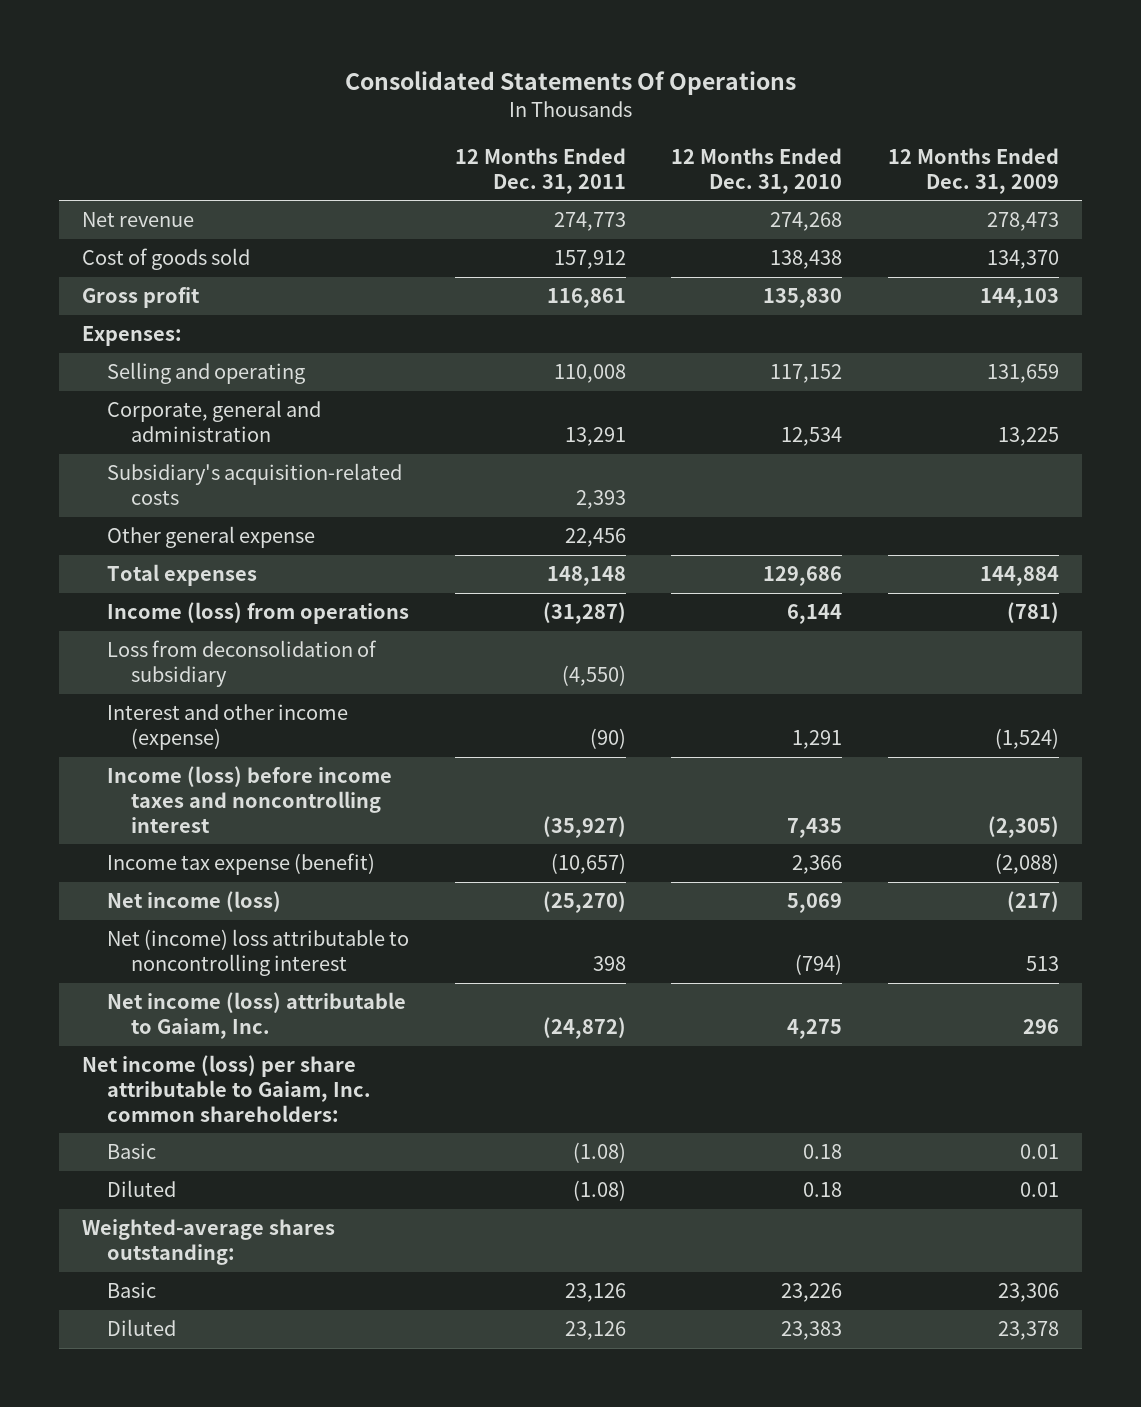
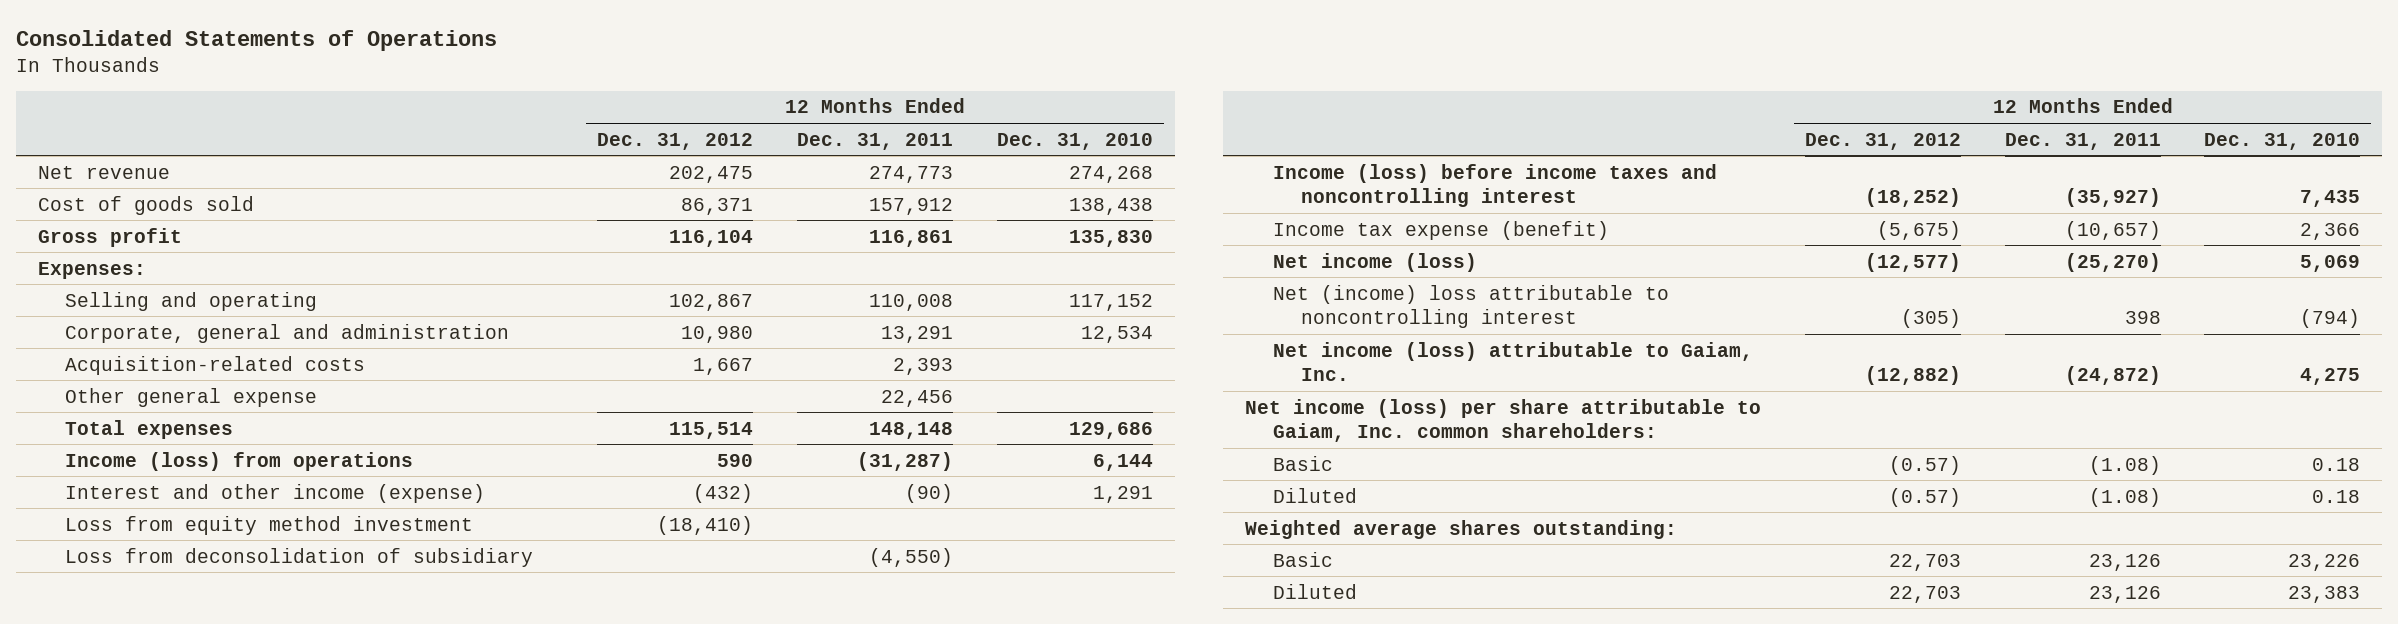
- Consolidated Statements Of Operations
+ Consolidated Statements of Operations
- | 12 Months Ended Dec. 31, 2011 | 12 Months Ended Dec. 31, 2010 | 12 Months Ended Dec. 31, 2009
+ | 12 Months Ended Dec. 31, 2012 | 12 Months Ended Dec. 31, 2011 | 12 Months Ended Dec. 31, 2010
- Subsidiary's acquisition-related costs | 2,393 | |
+ Acquisition-related costs | 1,667 | 2,393 |
+ Loss from equity method investment | (18,410) | |
moved down: Loss from deconsolidation of subsidiary | | (4,550) |
- Weighted-average shares outstanding:
+ Weighted average shares outstanding:

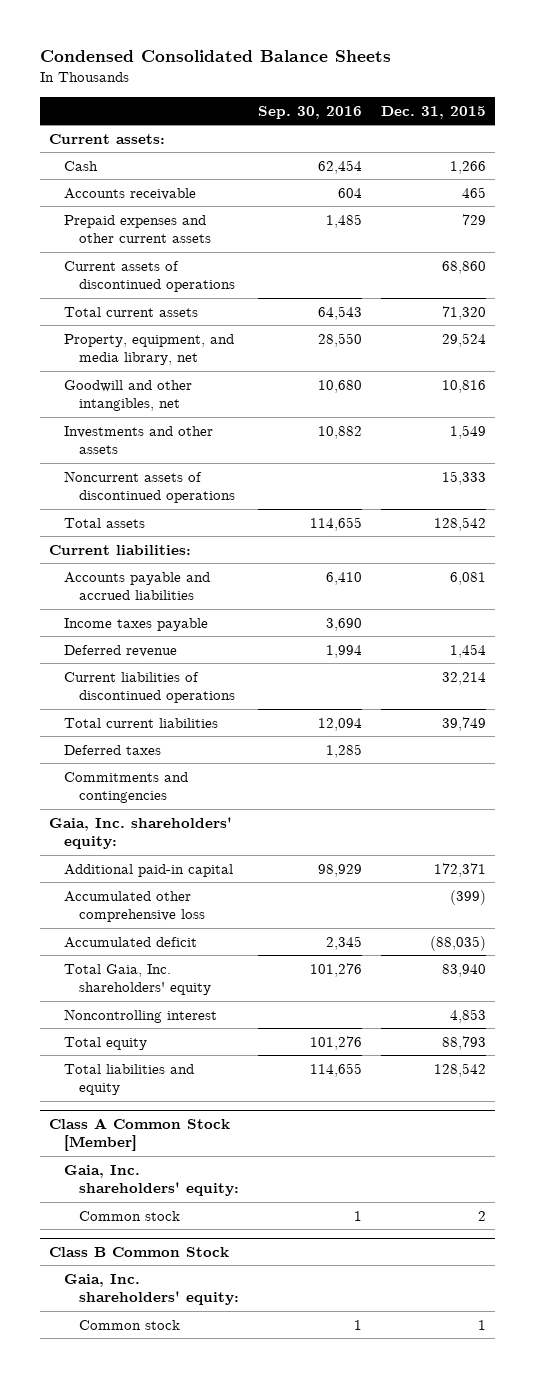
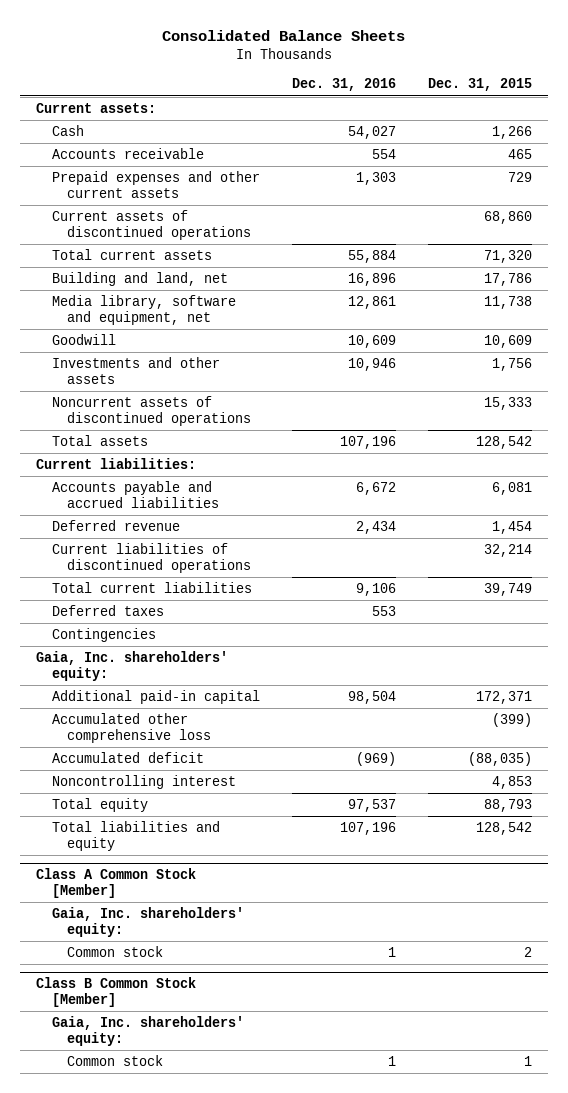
- Condensed Consolidated Balance Sheets
+ Consolidated Balance Sheets
- | Sep. 30, 2016 | Dec. 31, 2015
+ | Dec. 31, 2016 | Dec. 31, 2015
- Property, equipment, and media library, net | 28,550 | 29,524
- Goodwill and other intangibles, net | 10,680 | 10,816
- Investments and other assets | 10,882 | 1,549
+ Building and land, net | 16,896 | 17,786
+ Media library, software and equipment, net | 12,861 | 11,738
+ Goodwill | 10,609 | 10,609
+ Investments and other assets | 10,946 | 1,756
- Income taxes payable | 3,690 |
- Commitments and contingencies
+ Contingencies
- Total Gaia, Inc. shareholders' equity | 101,276 | 83,940
- Class B Common Stock
+ Class B Common Stock [Member]

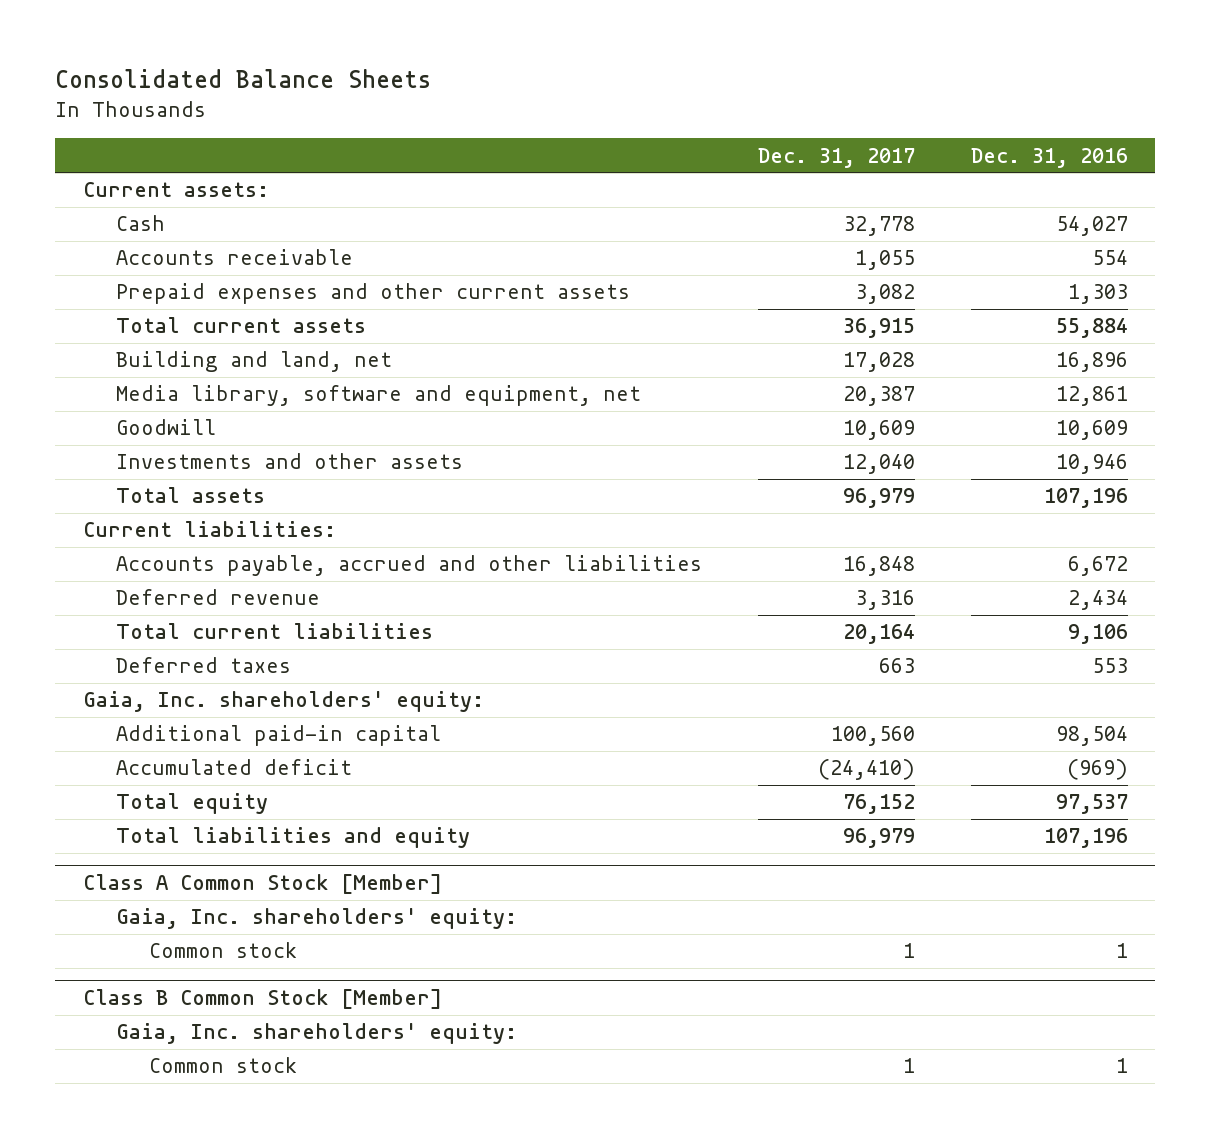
- | Dec. 31, 2016 | Dec. 31, 2015
+ | Dec. 31, 2017 | Dec. 31, 2016
- Current assets of discontinued operations | | 68,860
- Noncurrent assets of discontinued operations | | 15,333
- Accounts payable and accrued liabilities | 6,672 | 6,081
+ Accounts payable, accrued and other liabilities | 16,848 | 6,672
- Current liabilities of discontinued operations | | 32,214
- Contingencies
- Accumulated other comprehensive loss | | (399)
- Noncontrolling interest | | 4,853

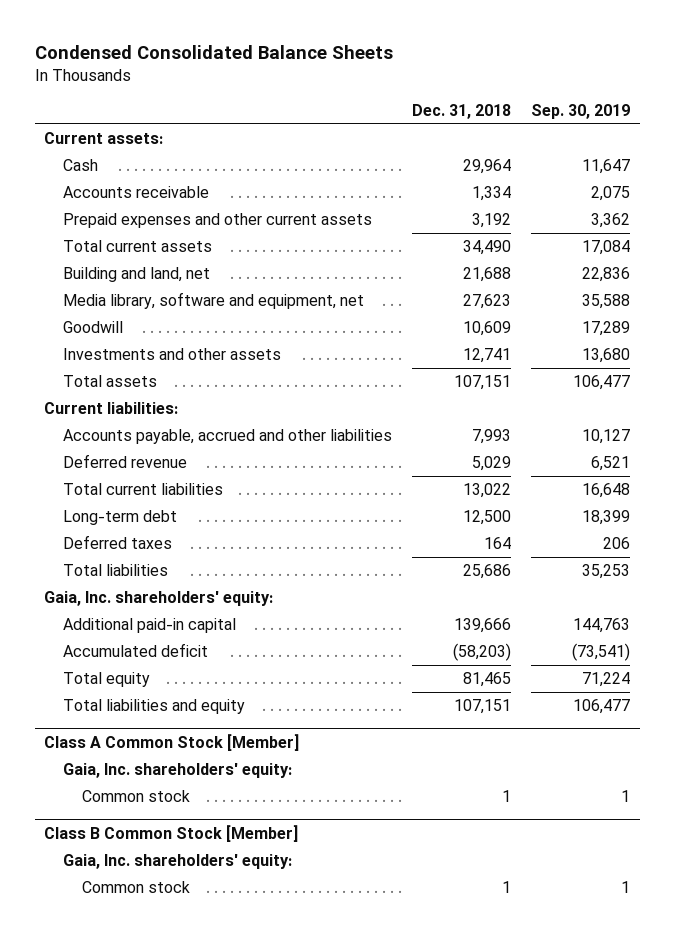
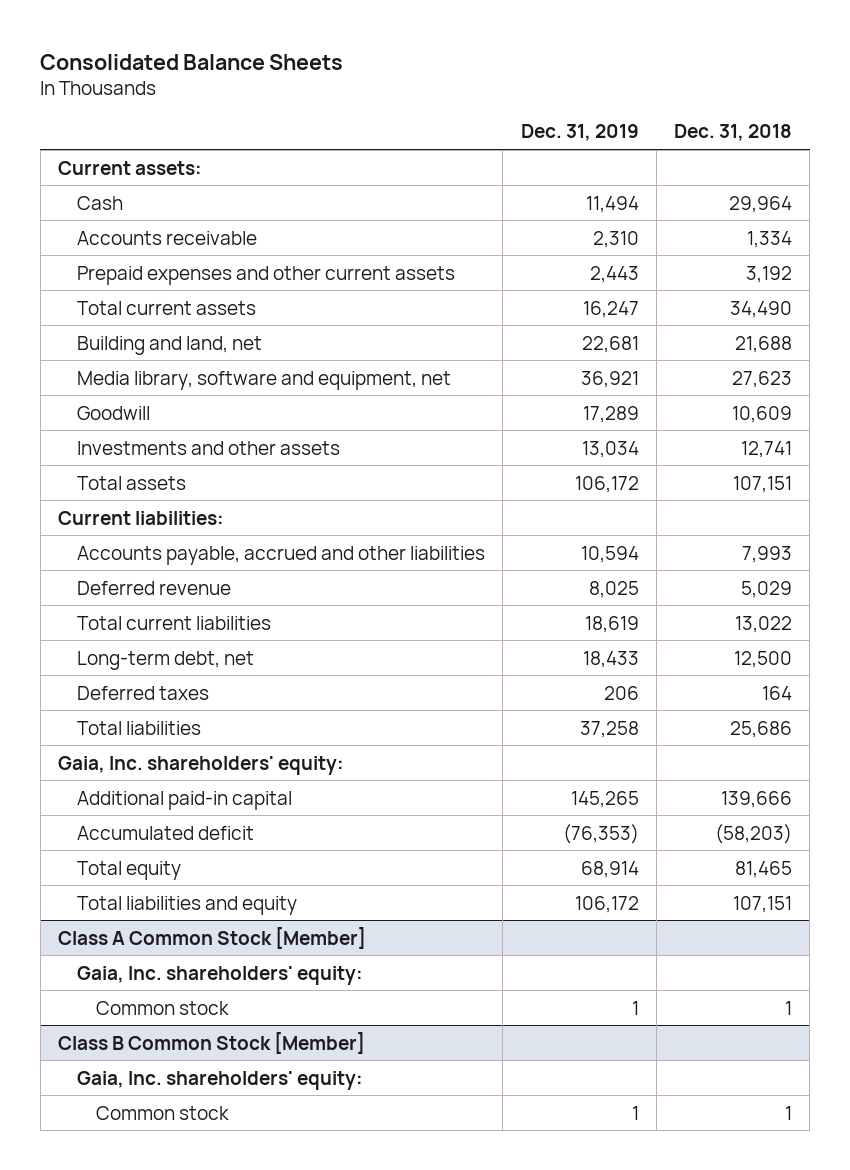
- Condensed Consolidated Balance Sheets
+ Consolidated Balance Sheets
- | Dec. 31, 2018 | Sep. 30, 2019
+ | Dec. 31, 2019 | Dec. 31, 2018
- Long-term debt | 12,500 | 18,399
+ Long-term debt, net | 18,433 | 12,500

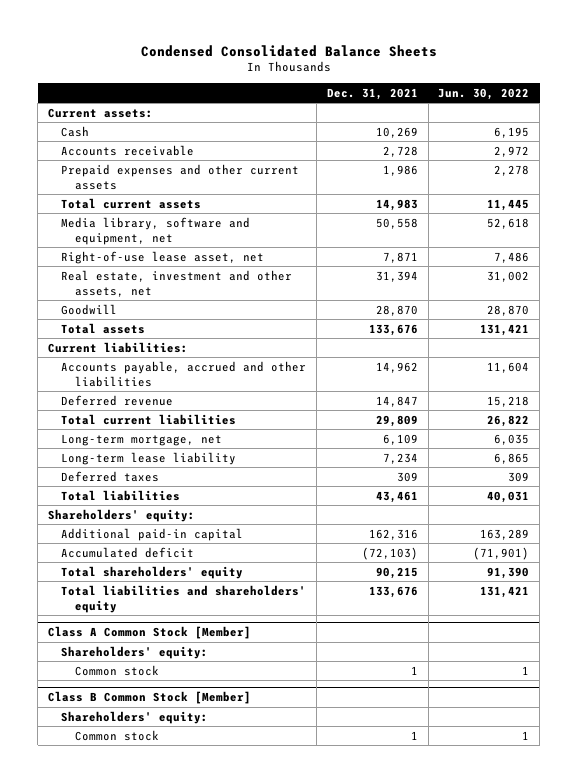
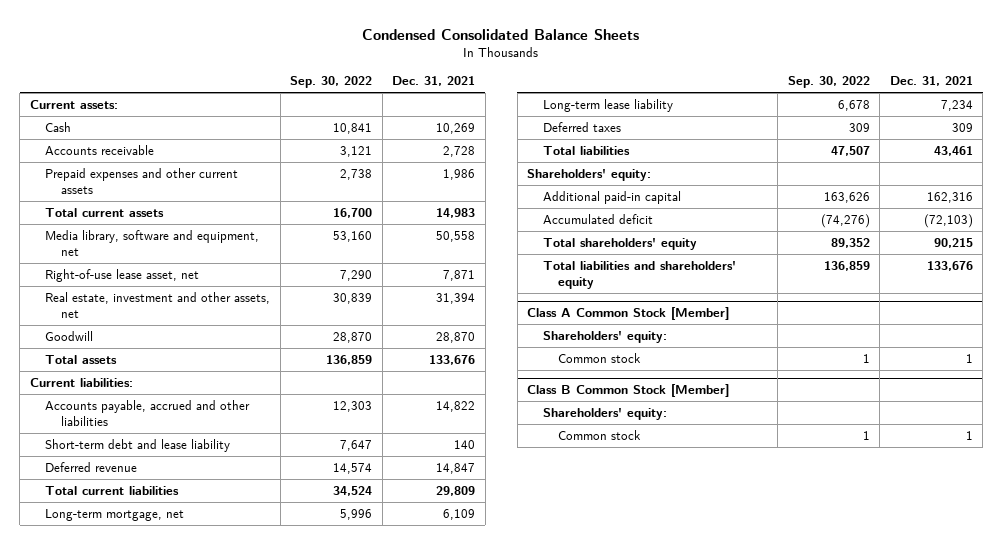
- | Dec. 31, 2021 | Jun. 30, 2022
+ | Sep. 30, 2022 | Dec. 31, 2021
- Accounts payable, accrued and other liabilities | 14,962 | 11,604
+ Accounts payable, accrued and other liabilities | 12,303 | 14,822
+ Short-term debt and lease liability | 7,647 | 140

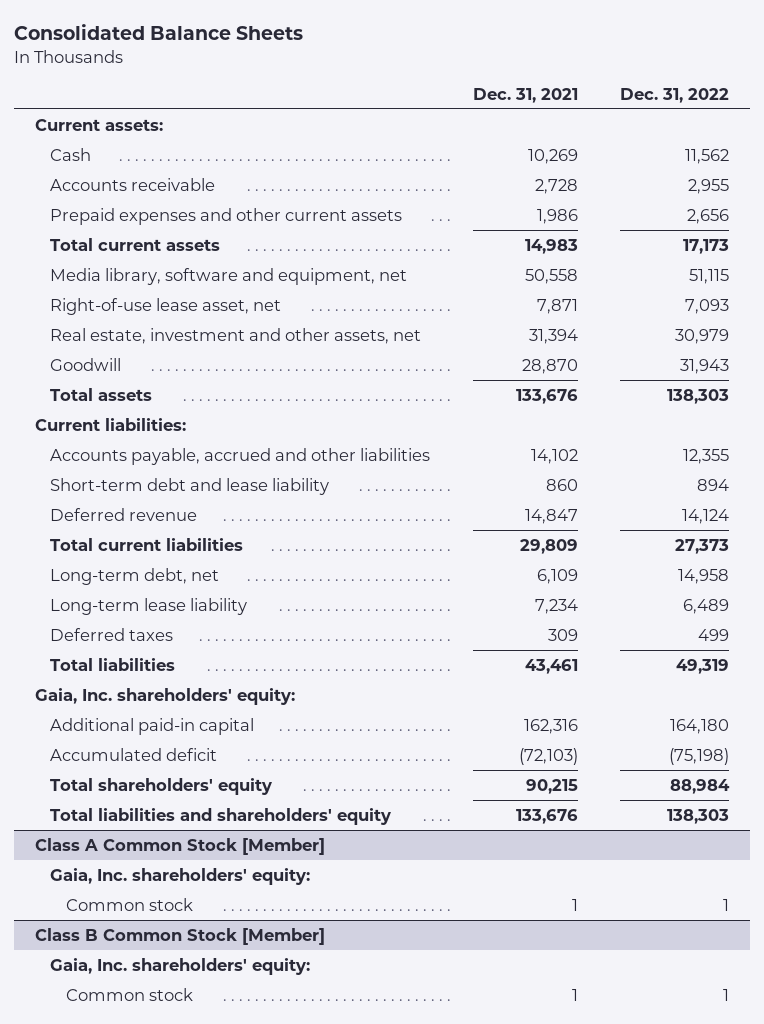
- Condensed Consolidated Balance Sheets
+ Consolidated Balance Sheets
- | Sep. 30, 2022 | Dec. 31, 2021
+ | Dec. 31, 2021 | Dec. 31, 2022
- Accounts payable, accrued and other liabilities | 12,303 | 14,822
- Short-term debt and lease liability | 7,647 | 140
+ Accounts payable, accrued and other liabilities | 14,102 | 12,355
+ Short-term debt and lease liability | 860 | 894
- Long-term mortgage, net | 5,996 | 6,109
+ Long-term debt, net | 6,109 | 14,958
- Shareholders' equity:
+ Gaia, Inc. shareholders' equity:
@ Class A Common Stock [Member]
- Shareholders' equity:
+ Gaia, Inc. shareholders' equity:
@ Class B Common Stock [Member]
- Shareholders' equity:
+ Gaia, Inc. shareholders' equity:

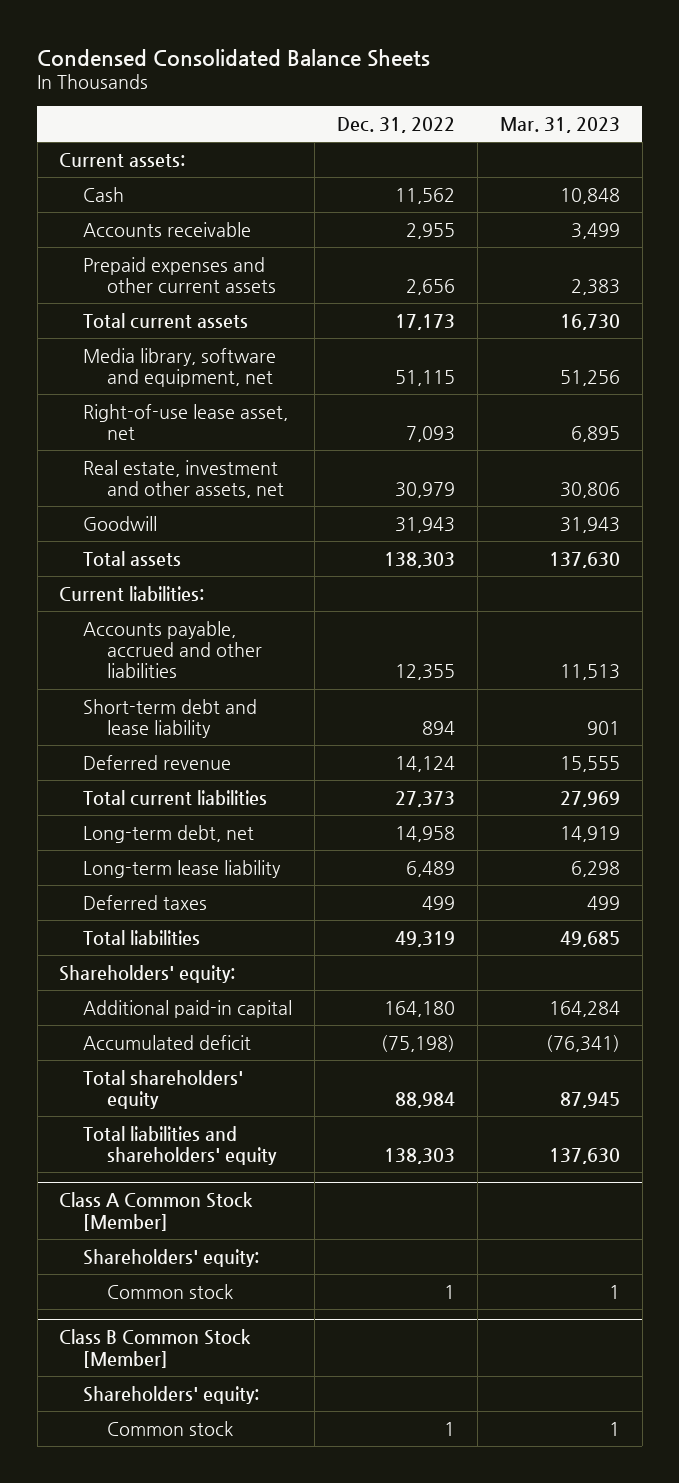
- Consolidated Balance Sheets
+ Condensed Consolidated Balance Sheets
- | Dec. 31, 2021 | Dec. 31, 2022
+ | Dec. 31, 2022 | Mar. 31, 2023
- Gaia, Inc. shareholders' equity:
+ Shareholders' equity:
@ Class A Common Stock [Member]
- Gaia, Inc. shareholders' equity:
+ Shareholders' equity:
@ Class B Common Stock [Member]
- Gaia, Inc. shareholders' equity:
+ Shareholders' equity:

